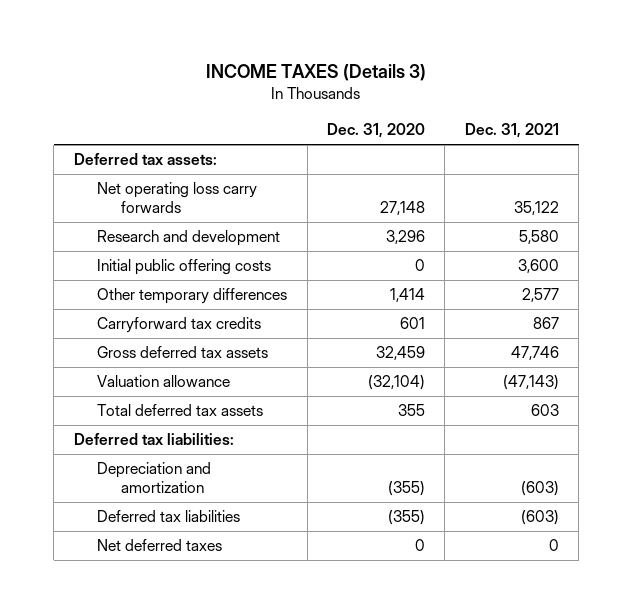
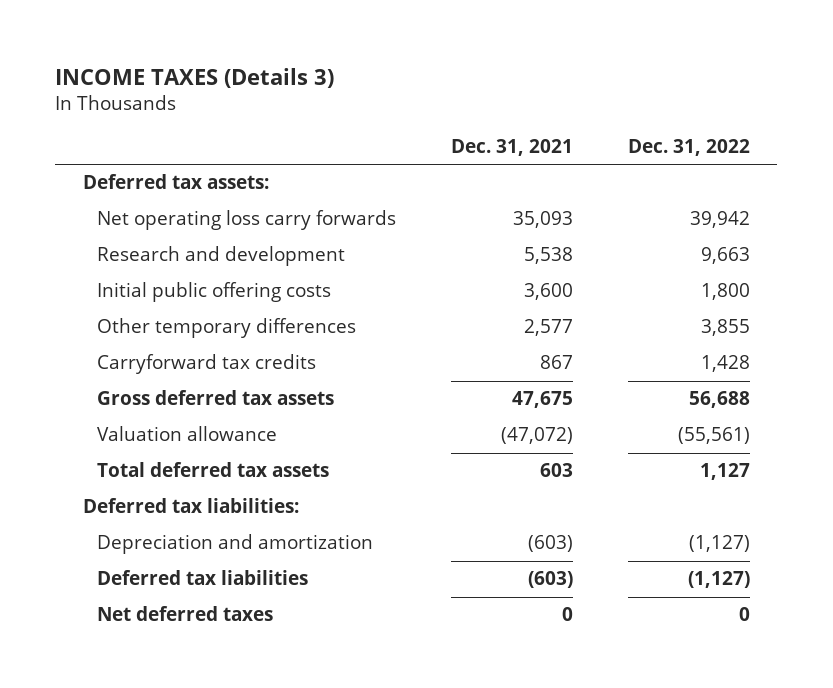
- | Dec. 31, 2020 | Dec. 31, 2021
+ | Dec. 31, 2021 | Dec. 31, 2022
- Net operating loss carry forwards | 27,148 | 35,122
- Research and development | 3,296 | 5,580
+ Net operating loss carry forwards | 35,093 | 39,942
+ Research and development | 5,538 | 9,663
- Gross deferred tax assets | 32,459 | 47,746
- Valuation allowance | (32,104) | (47,143)
+ Gross deferred tax assets | 47,675 | 56,688
+ Valuation allowance | (47,072) | (55,561)

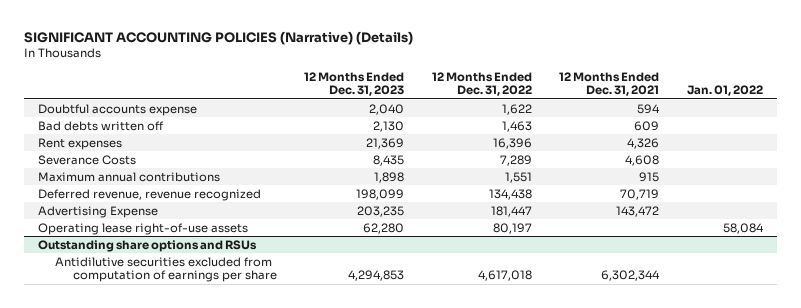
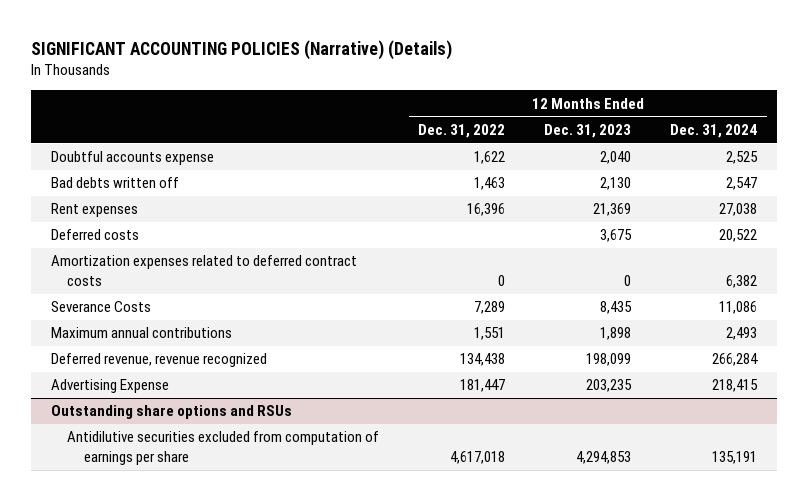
- | 12 Months Ended Dec. 31, 2023 | 12 Months Ended Dec. 31, 2022 | 12 Months Ended Dec. 31, 2021 | Jan. 01, 2022
+ | 12 Months Ended Dec. 31, 2022 | 12 Months Ended Dec. 31, 2023 | 12 Months Ended Dec. 31, 2024
+ Deferred costs | | 3,675 | 20,522
+ Amortization expenses related to deferred contract costs | 0 | 0 | 6,382
- Operating lease right-of-use assets | 62,280 | 80,197 | | 58,084

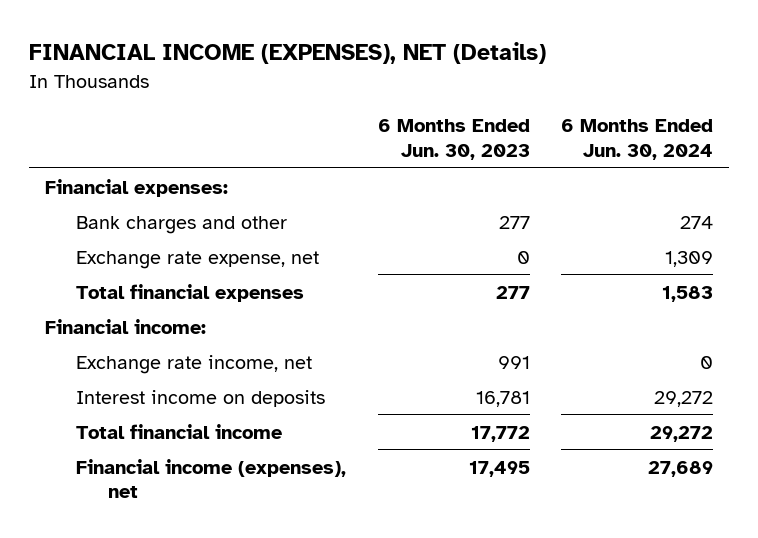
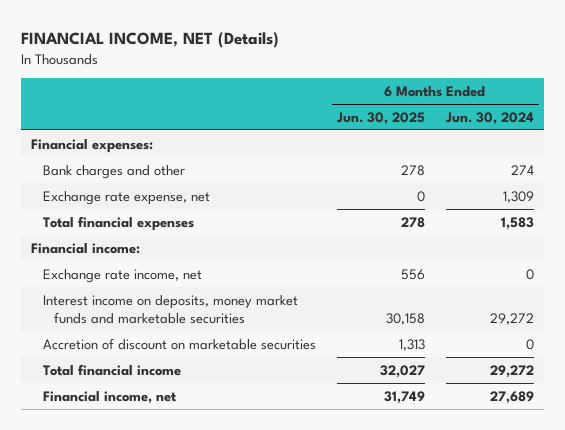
- FINANCIAL INCOME (EXPENSES), NET (Details)
+ FINANCIAL INCOME, NET (Details)
- | 6 Months Ended Jun. 30, 2023 | 6 Months Ended Jun. 30, 2024
+ | 6 Months Ended Jun. 30, 2025 | 6 Months Ended Jun. 30, 2024
- Interest income on deposits | 16,781 | 29,272
+ Interest income on deposits, money market funds and marketable securities | 30,158 | 29,272
+ Accretion of discount on marketable securities | 1,313 | 0
- Financial income (expenses), net | 17,495 | 27,689
+ Financial income, net | 31,749 | 27,689

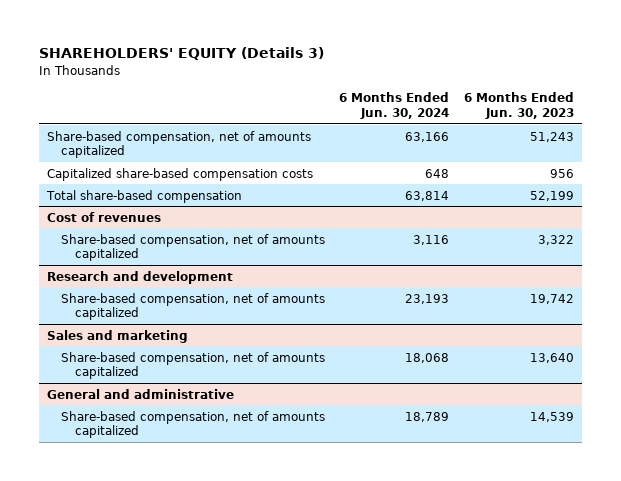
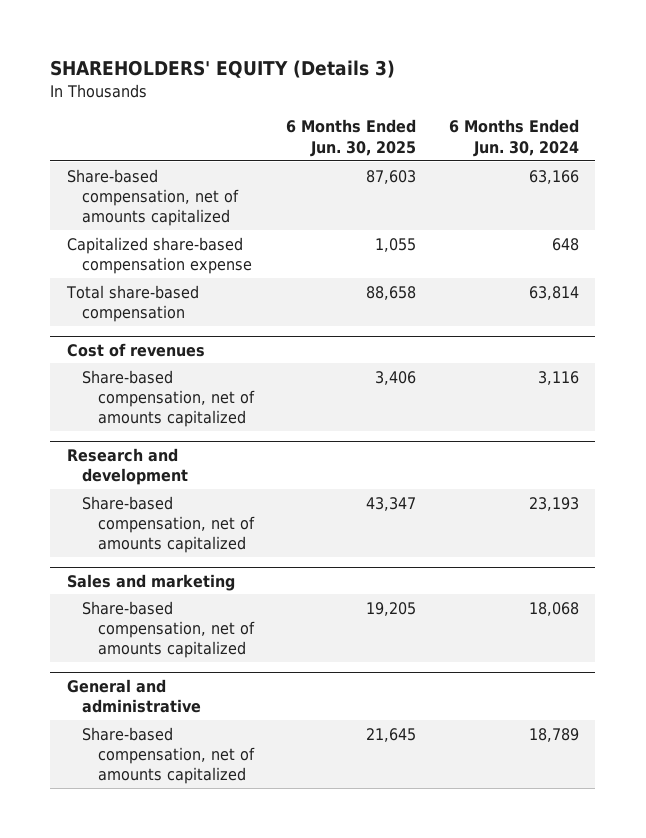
- | 6 Months Ended Jun. 30, 2024 | 6 Months Ended Jun. 30, 2023
+ | 6 Months Ended Jun. 30, 2025 | 6 Months Ended Jun. 30, 2024
- Capitalized share-based compensation costs | 648 | 956
+ Capitalized share-based compensation expense | 1,055 | 648

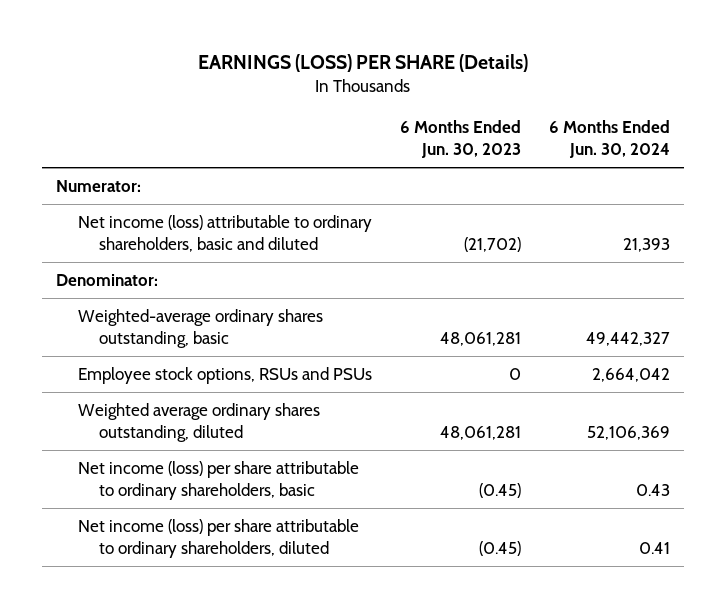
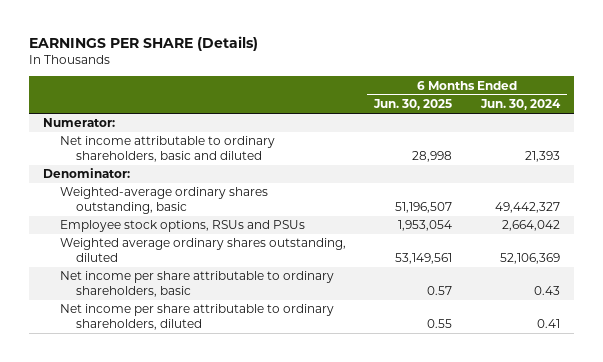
- EARNINGS (LOSS) PER SHARE (Details)
+ EARNINGS PER SHARE (Details)
- | 6 Months Ended Jun. 30, 2023 | 6 Months Ended Jun. 30, 2024
+ | 6 Months Ended Jun. 30, 2025 | 6 Months Ended Jun. 30, 2024
- Net income (loss) attributable to ordinary shareholders, basic and diluted | (21,702) | 21,393
+ Net income attributable to ordinary shareholders, basic and diluted | 28,998 | 21,393
- Net income (loss) per share attributable to ordinary shareholders, basic | (0.45) | 0.43
- Net income (loss) per share attributable to ordinary shareholders, diluted | (0.45) | 0.41
+ Net income per share attributable to ordinary shareholders, basic | 0.57 | 0.43
+ Net income per share attributable to ordinary shareholders, diluted | 0.55 | 0.41

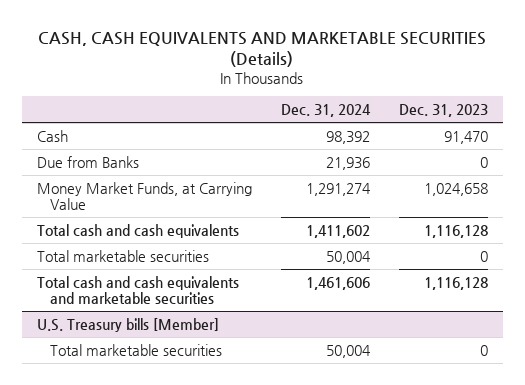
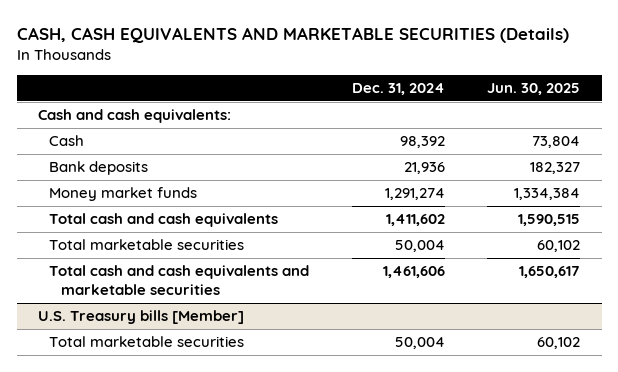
- | Dec. 31, 2024 | Dec. 31, 2023
+ | Dec. 31, 2024 | Jun. 30, 2025
+ Cash and cash equivalents:
- Due from Banks | 21,936 | 0
- Money Market Funds, at Carrying Value | 1,291,274 | 1,024,658
+ Bank deposits | 21,936 | 182,327
+ Money market funds | 1,291,274 | 1,334,384

